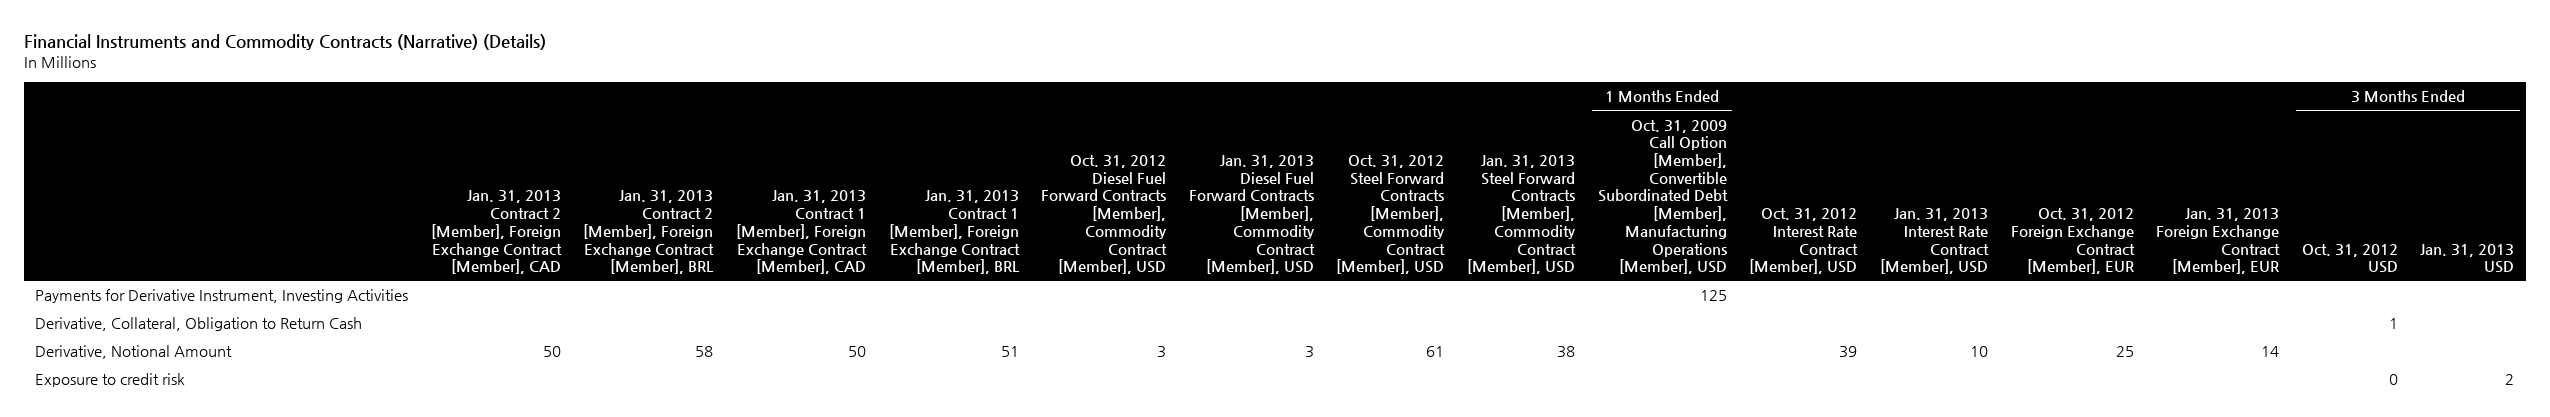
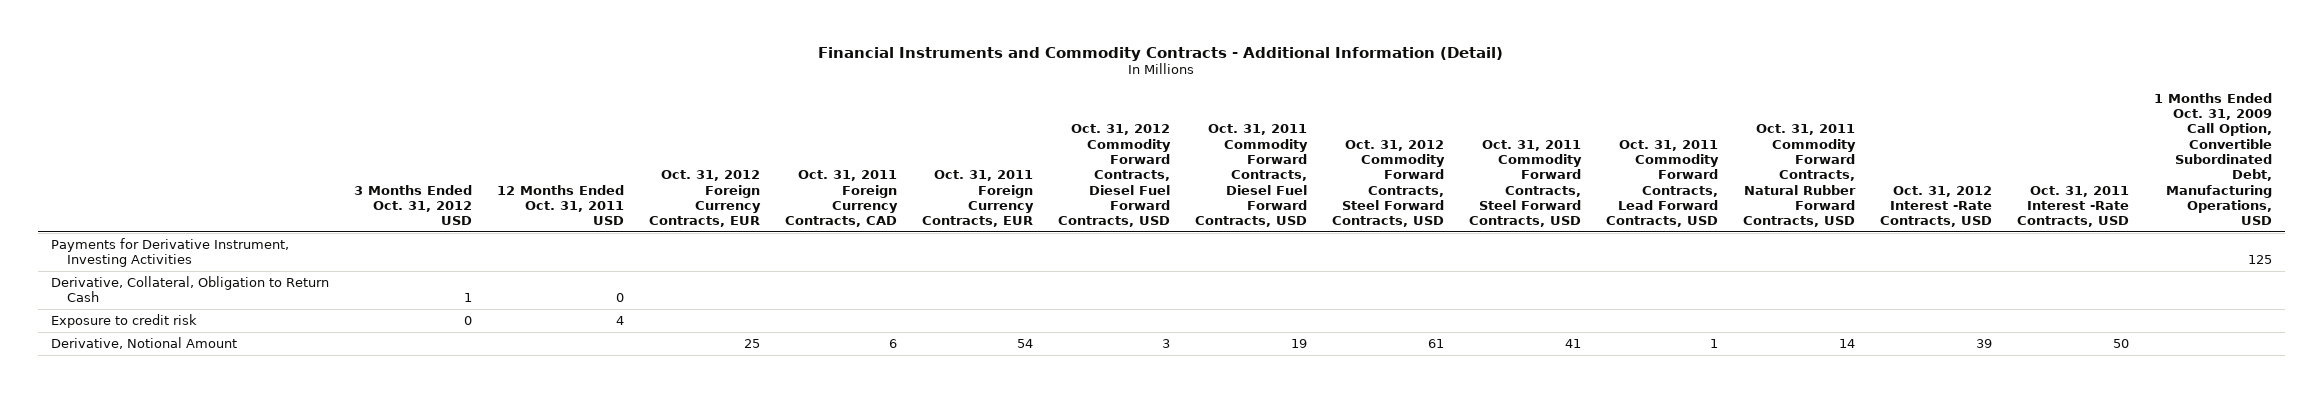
- Financial Instruments and Commodity Contracts (Narrative) (Details)
+ Financial Instruments and Commodity Contracts - Additional Information (Detail)
- | Jan. 31, 2013 Contract 2 [Member], Foreign Exchange Contract [Member], CAD | Jan. 31, 2013 Contract 2 [Member], Foreign Exchange Contract [Member], BRL | Jan. 31, 2013 Contract 1 [Member], Foreign Exchange Contract [Member], CAD | Jan. 31, 2013 Contract 1 [Member], Foreign Exchange Contract [Member], BRL | Oct. 31, 2012 Diesel Fuel Forward Contracts [Member], Commodity Contract [Member], USD | Jan. 31, 2013 Diesel Fuel Forward Contracts [Member], Commodity Contract [Member], USD | Oct. 31, 2012 Steel Forward Contracts [Member], Commodity Contract [Member], USD | Jan. 31, 2013 Steel Forward Contracts [Member], Commodity Contract [Member], USD | 1 Months Ended Oct. 31, 2009 Call Option [Member], Convertible Subordinated Debt [Member], Manufacturing Operations [Member], USD | Oct. 31, 2012 Interest Rate Contract [Member], USD | Jan. 31, 2013 Interest Rate Contract [Member], USD | Oct. 31, 2012 Foreign Exchange Contract [Member], EUR | Jan. 31, 2013 Foreign Exchange Contract [Member], EUR | 3 Months Ended Oct. 31, 2012 USD | 3 Months Ended Jan. 31, 2013 USD
+ | 3 Months Ended Oct. 31, 2012 USD | 12 Months Ended Oct. 31, 2011 USD | Oct. 31, 2012 Foreign Currency Contracts, EUR | Oct. 31, 2011 Foreign Currency Contracts, CAD | Oct. 31, 2011 Foreign Currency Contracts, EUR | Oct. 31, 2012 Commodity Forward Contracts, Diesel Fuel Forward Contracts, USD | Oct. 31, 2011 Commodity Forward Contracts, Diesel Fuel Forward Contracts, USD | Oct. 31, 2012 Commodity Forward Contracts, Steel Forward Contracts, USD | Oct. 31, 2011 Commodity Forward Contracts, Steel Forward Contracts, USD | Oct. 31, 2011 Commodity Forward Contracts, Lead Forward Contracts, USD | Oct. 31, 2011 Commodity Forward Contracts, Natural Rubber Forward Contracts, USD | Oct. 31, 2012 Interest -Rate Contracts, USD | Oct. 31, 2011 Interest -Rate Contracts, USD | 1 Months Ended Oct. 31, 2009 Call Option, Convertible Subordinated Debt, Manufacturing Operations, USD
moved down: Derivative, Notional Amount | | | 25 | 6 | 54 | 3 | 19 | 61 | 41 | 1 | 14 | 39 | 50 |

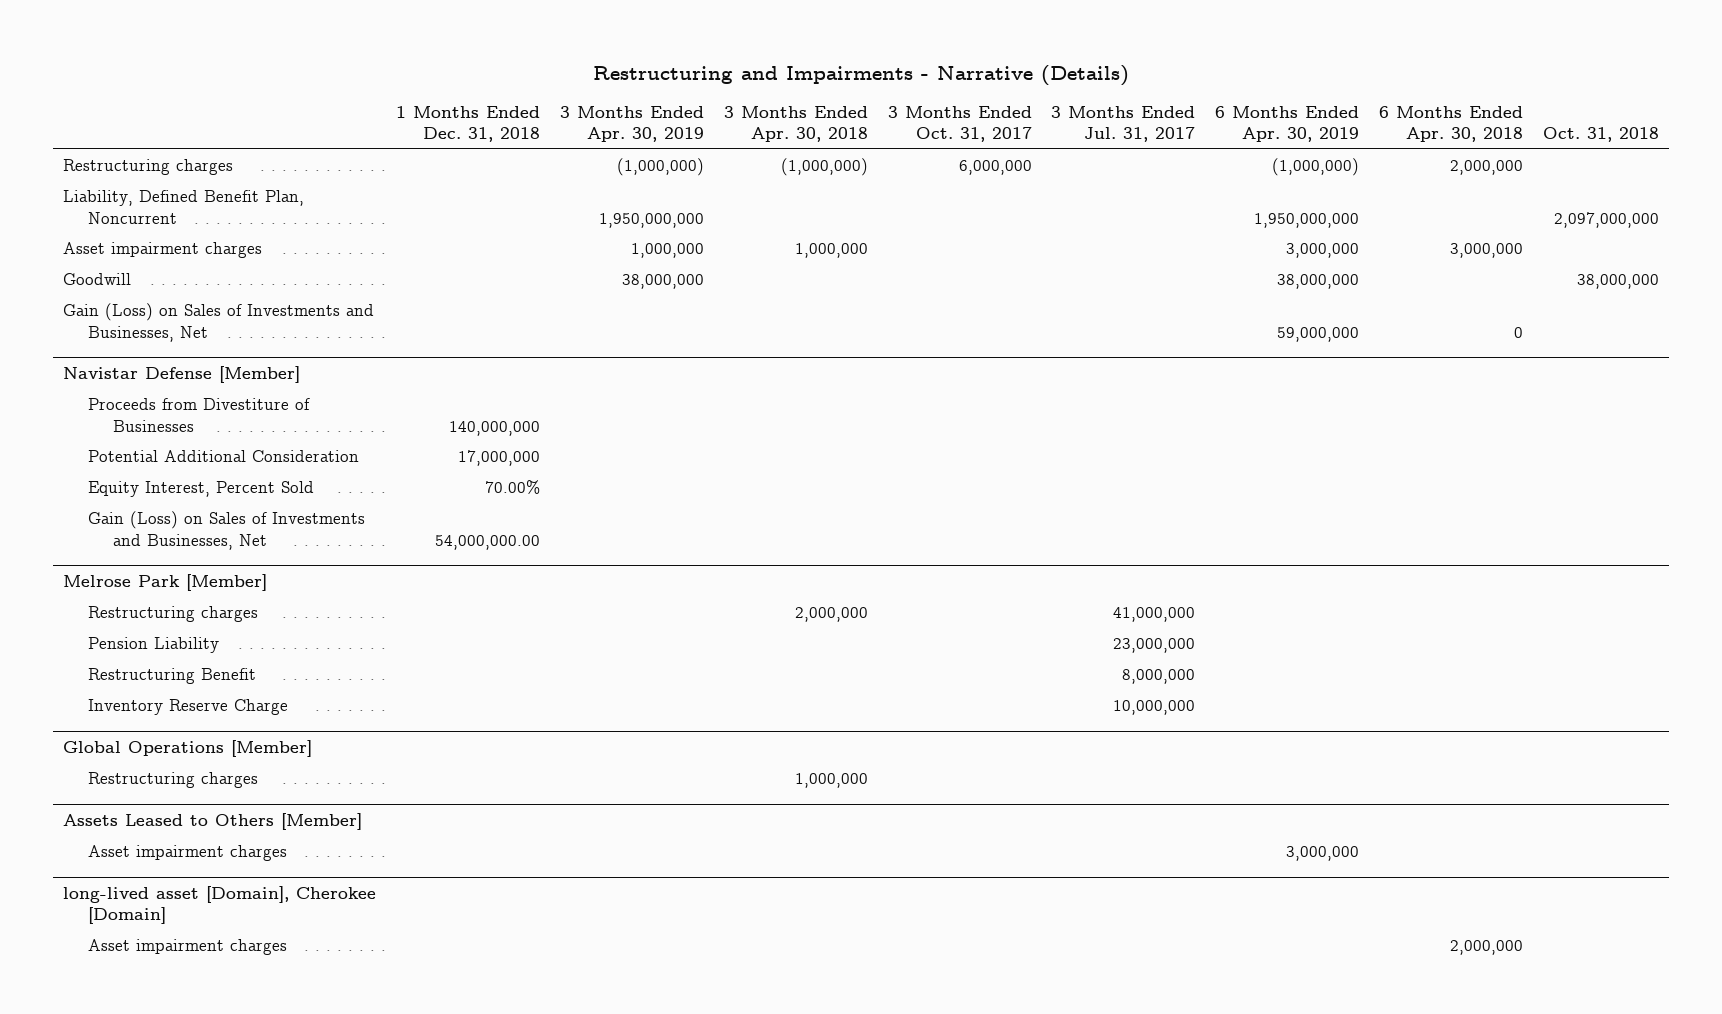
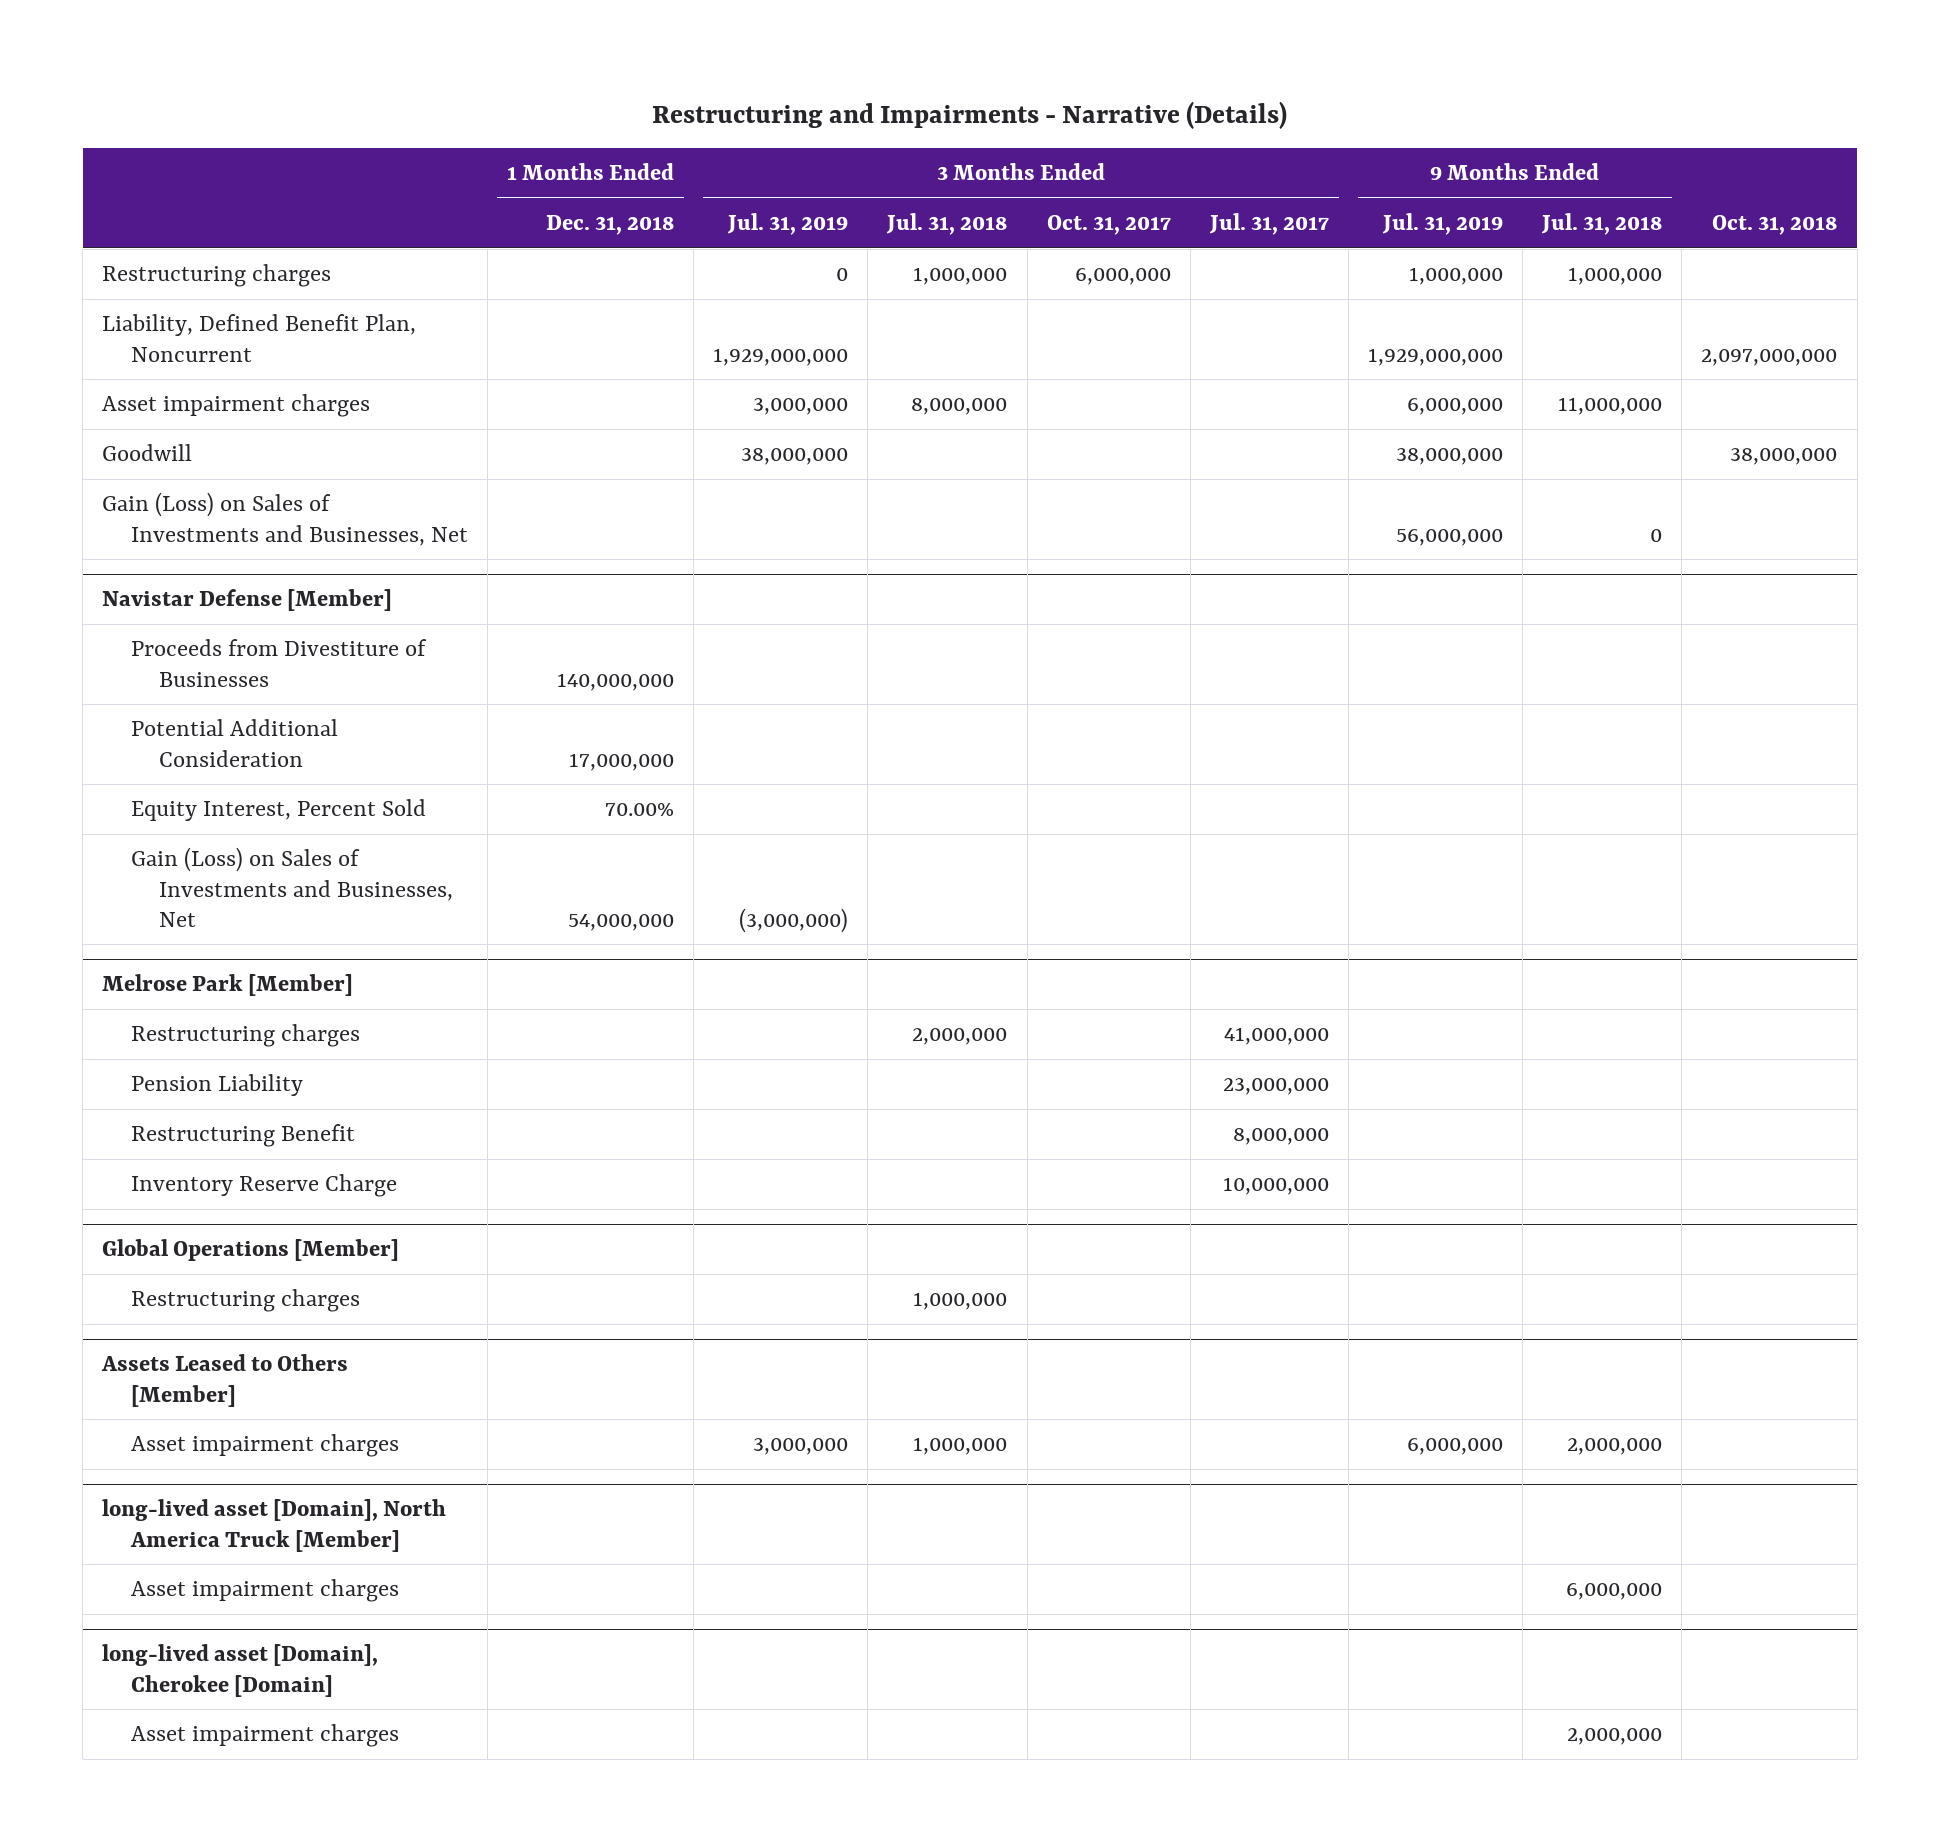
- | 1 Months Ended Dec. 31, 2018 | 3 Months Ended Apr. 30, 2019 | 3 Months Ended Apr. 30, 2018 | 3 Months Ended Oct. 31, 2017 | 3 Months Ended Jul. 31, 2017 | 6 Months Ended Apr. 30, 2019 | 6 Months Ended Apr. 30, 2018 | Oct. 31, 2018
+ | 1 Months Ended Dec. 31, 2018 | 3 Months Ended Jul. 31, 2019 | 3 Months Ended Jul. 31, 2018 | 3 Months Ended Oct. 31, 2017 | 3 Months Ended Jul. 31, 2017 | 9 Months Ended Jul. 31, 2019 | 9 Months Ended Jul. 31, 2018 | Oct. 31, 2018
@ Navistar Defense [Member]
- Gain (Loss) on Sales of Investments and Businesses, Net | 54,000,000.00 | | | | | | |
+ Gain (Loss) on Sales of Investments and Businesses, Net | 54,000,000 | (3,000,000) | | | | | |
+ long-lived asset [Domain], North America Truck [Member]
+ Asset impairment charges | | | | | | | 6,000,000 |

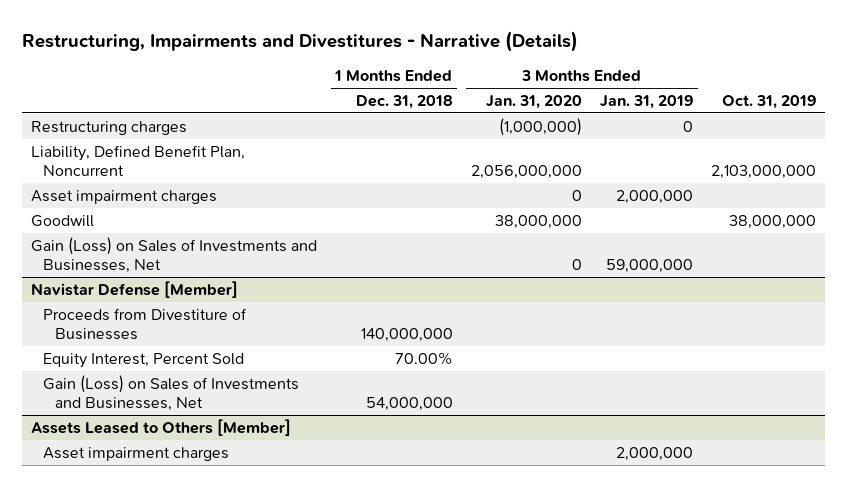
- Restructuring and Impairments - Narrative (Details)
+ Restructuring, Impairments and Divestitures - Narrative (Details)
- | 1 Months Ended Dec. 31, 2018 | 3 Months Ended Jul. 31, 2019 | 3 Months Ended Jul. 31, 2018 | 3 Months Ended Oct. 31, 2017 | 3 Months Ended Jul. 31, 2017 | 9 Months Ended Jul. 31, 2019 | 9 Months Ended Jul. 31, 2018 | Oct. 31, 2018
+ | 1 Months Ended Dec. 31, 2018 | 3 Months Ended Jan. 31, 2020 | 3 Months Ended Jan. 31, 2019 | Oct. 31, 2019
@ Navistar Defense [Member]
- Potential Additional Consideration | 17,000,000 | | | | | | |
- Melrose Park [Member]
- Restructuring charges | | | 2,000,000 | | 41,000,000 | | |
- Pension Liability | | | | | 23,000,000 | | |
- Restructuring Benefit | | | | | 8,000,000 | | |
- Inventory Reserve Charge | | | | | 10,000,000 | | |
- Global Operations [Member]
- Restructuring charges | | | 1,000,000 | | | | |
- long-lived asset [Domain], North America Truck [Member]
- Asset impairment charges | | | | | | | 6,000,000 |
- long-lived asset [Domain], Cherokee [Domain]
- Asset impairment charges | | | | | | | 2,000,000 |

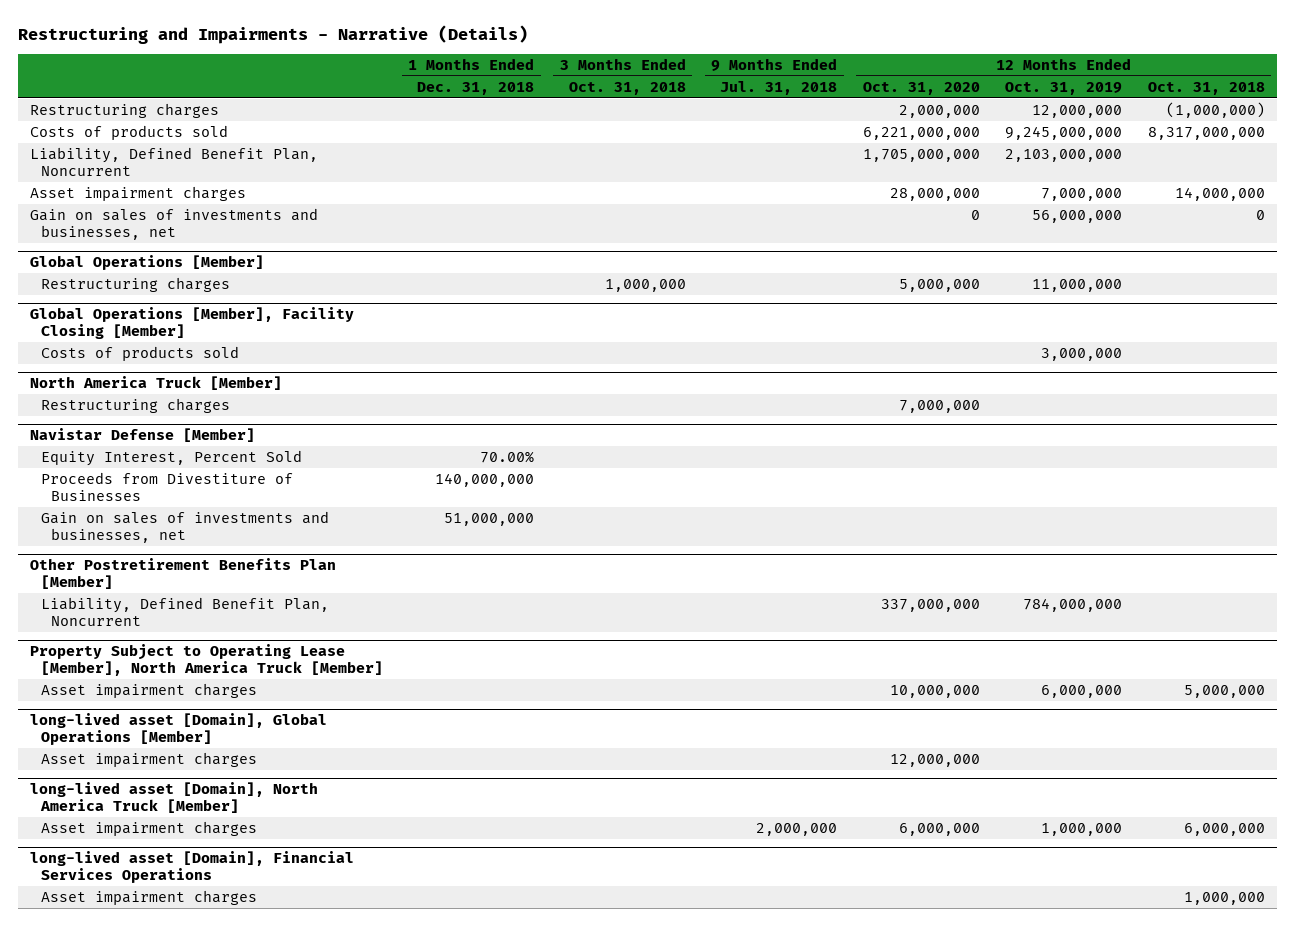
- Restructuring, Impairments and Divestitures - Narrative (Details)
+ Restructuring and Impairments - Narrative (Details)
- | 1 Months Ended Dec. 31, 2018 | 3 Months Ended Jan. 31, 2020 | 3 Months Ended Jan. 31, 2019 | Oct. 31, 2019
+ | 1 Months Ended Dec. 31, 2018 | 3 Months Ended Oct. 31, 2018 | 9 Months Ended Jul. 31, 2018 | 12 Months Ended Oct. 31, 2020 | 12 Months Ended Oct. 31, 2019 | 12 Months Ended Oct. 31, 2018
+ Costs of products sold | | | | 6,221,000,000 | 9,245,000,000 | 8,317,000,000
- Goodwill | | 38,000,000 | | 38,000,000
- Gain (Loss) on Sales of Investments and Businesses, Net | | 0 | 59,000,000 |
+ Gain on sales of investments and businesses, net | | | | 0 | 56,000,000 | 0
+ Global Operations [Member]
+ Restructuring charges | | 1,000,000 | | 5,000,000 | 11,000,000 |
+ Global Operations [Member], Facility Closing [Member]
+ Costs of products sold | | | | | 3,000,000 |
+ North America Truck [Member]
+ Restructuring charges | | | | 7,000,000 | |
@ Navistar Defense [Member]
- Gain (Loss) on Sales of Investments and Businesses, Net | 54,000,000 | | |
- Assets Leased to Others [Member]
- Asset impairment charges | | | 2,000,000 |
@ Navistar Defense [Member]
moved down: Proceeds from Divestiture of Businesses | 140,000,000 | | | | |
+ Gain on sales of investments and businesses, net | 51,000,000 | | | | |
+ Other Postretirement Benefits Plan [Member]
+ Liability, Defined Benefit Plan, Noncurrent | | | | 337,000,000 | 784,000,000 |
+ Property Subject to Operating Lease [Member], North America Truck [Member]
+ Asset impairment charges | | | | 10,000,000 | 6,000,000 | 5,000,000
+ long-lived asset [Domain], Global Operations [Member]
+ Asset impairment charges | | | | 12,000,000 | |
+ long-lived asset [Domain], North America Truck [Member]
+ Asset impairment charges | | | 2,000,000 | 6,000,000 | 1,000,000 | 6,000,000
+ long-lived asset [Domain], Financial Services Operations
+ Asset impairment charges | | | | | | 1,000,000

